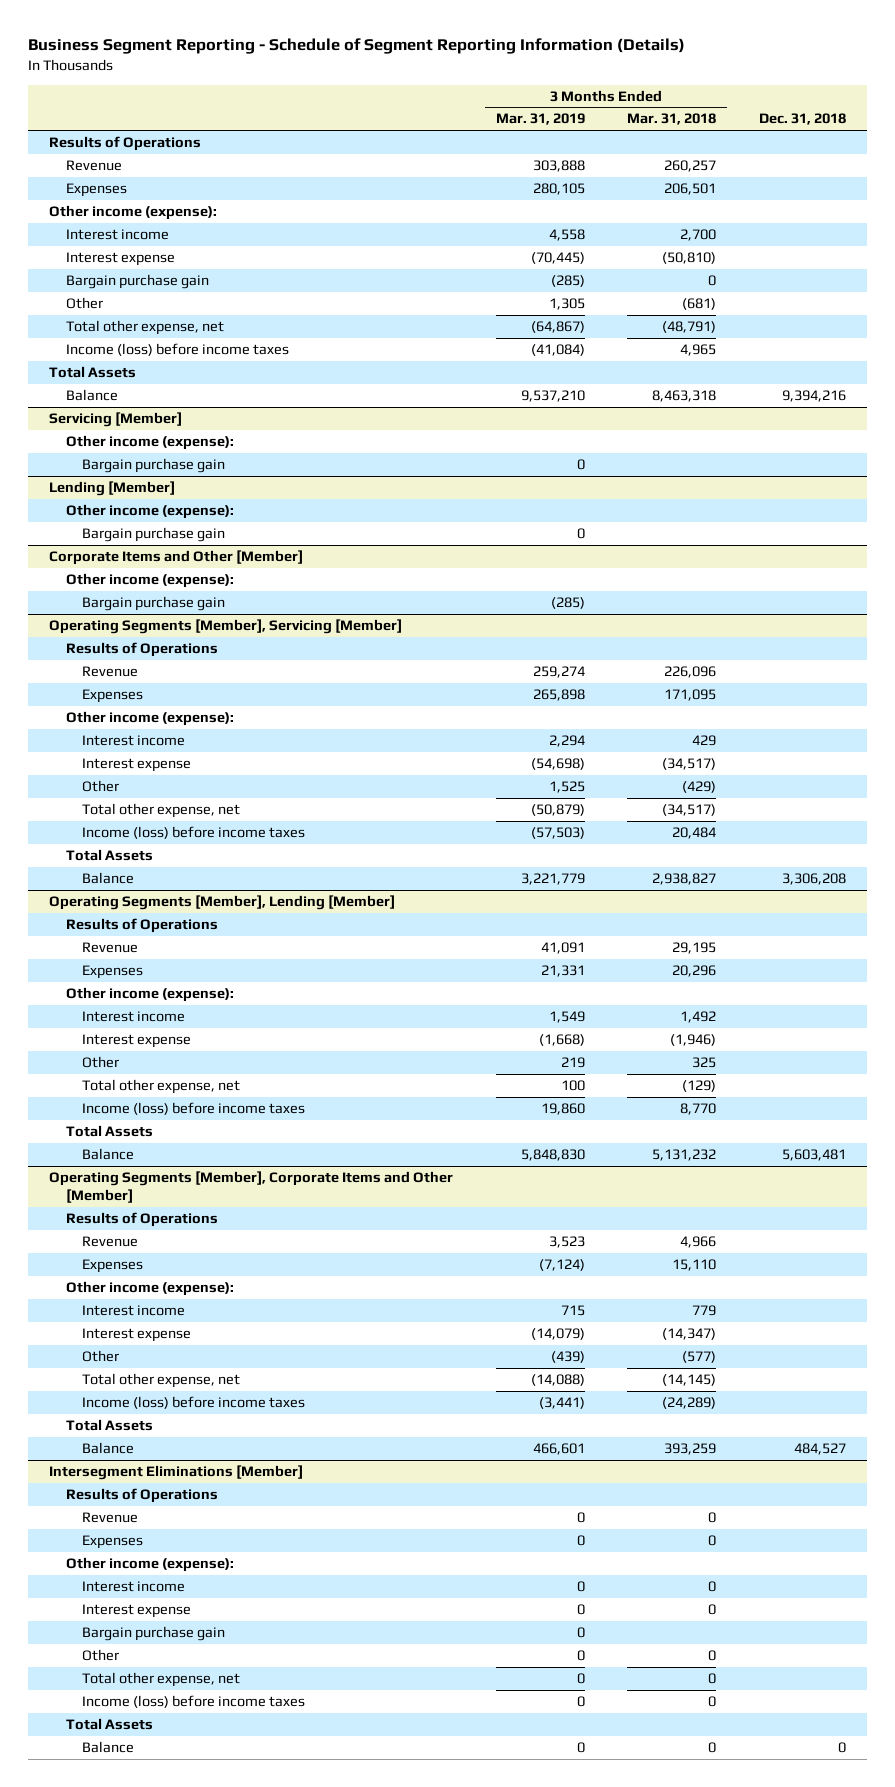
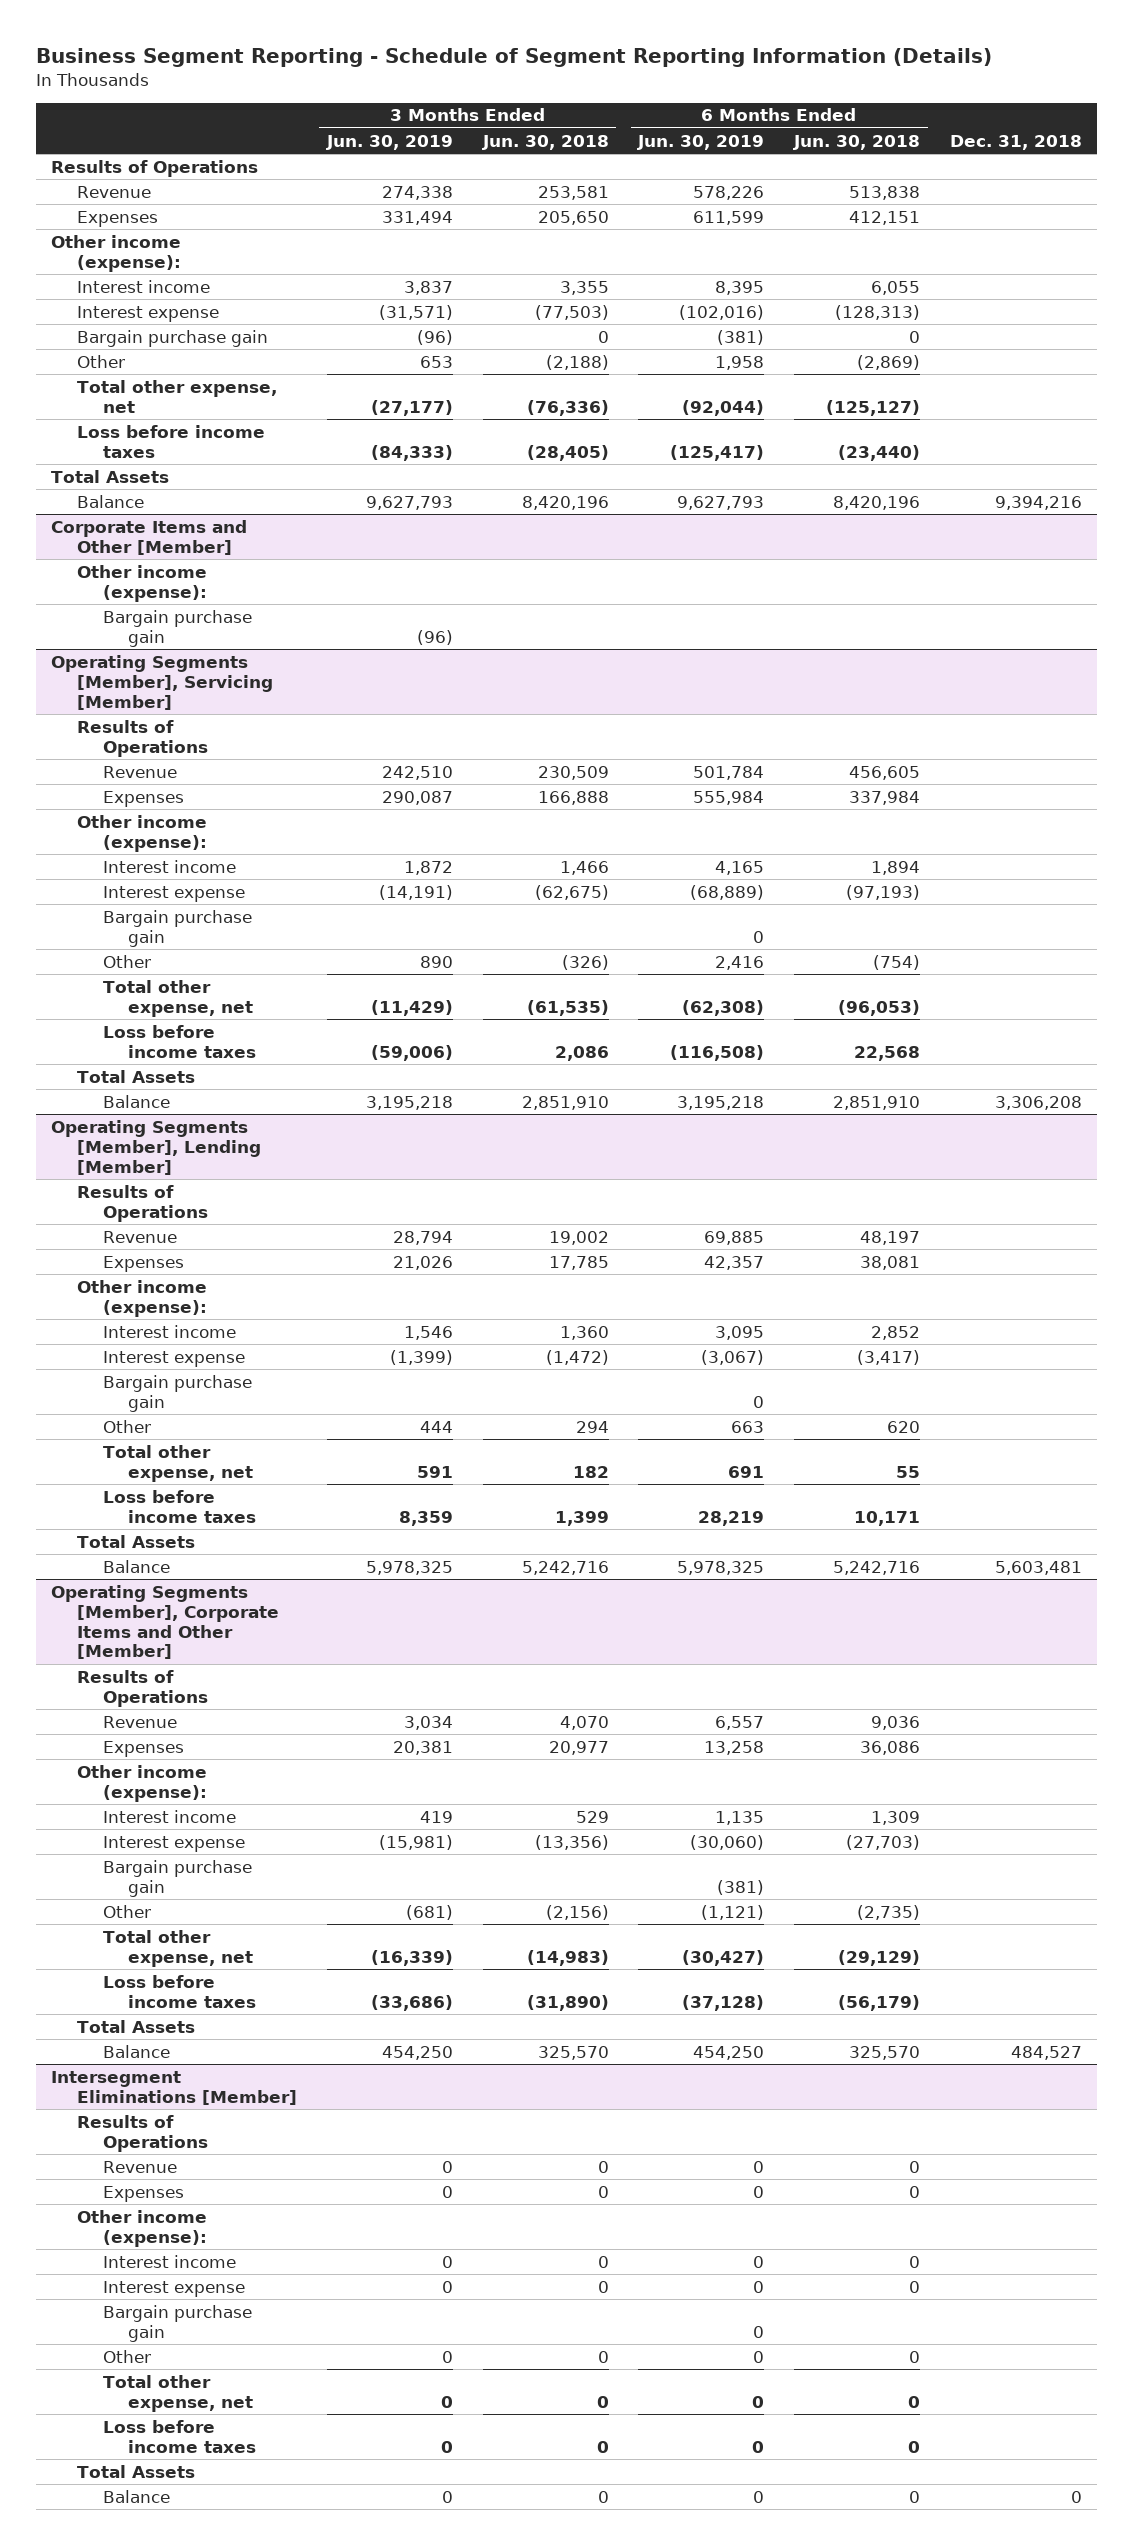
- | 3 Months Ended Mar. 31, 2019 | 3 Months Ended Mar. 31, 2018 | Dec. 31, 2018
+ | 3 Months Ended Jun. 30, 2019 | 3 Months Ended Jun. 30, 2018 | 6 Months Ended Jun. 30, 2019 | 6 Months Ended Jun. 30, 2018 | Dec. 31, 2018
- Income (loss) before income taxes | (41,084) | 4,965 |
+ Loss before income taxes | (84,333) | (28,405) | (125,417) | (23,440) |
- Servicing [Member]
- Other income (expense):
- Bargain purchase gain | 0 | |
- Lending [Member]
- Other income (expense):
- Bargain purchase gain | 0 | |
@ Operating Segments [Member], Servicing [Member]
+ Bargain purchase gain | | | 0 | |
- Income (loss) before income taxes | (57,503) | 20,484 |
+ Loss before income taxes | (59,006) | 2,086 | (116,508) | 22,568 |
@ Operating Segments [Member], Lending [Member]
+ Bargain purchase gain | | | 0 | |
- Income (loss) before income taxes | 19,860 | 8,770 |
+ Loss before income taxes | 8,359 | 1,399 | 28,219 | 10,171 |
@ Operating Segments [Member], Corporate Items and Other [Member]
+ Bargain purchase gain | | | (381) | |
- Income (loss) before income taxes | (3,441) | (24,289) |
+ Loss before income taxes | (33,686) | (31,890) | (37,128) | (56,179) |
@ Intersegment Eliminations [Member]
- Income (loss) before income taxes | 0 | 0 |
+ Loss before income taxes | 0 | 0 | 0 | 0 |

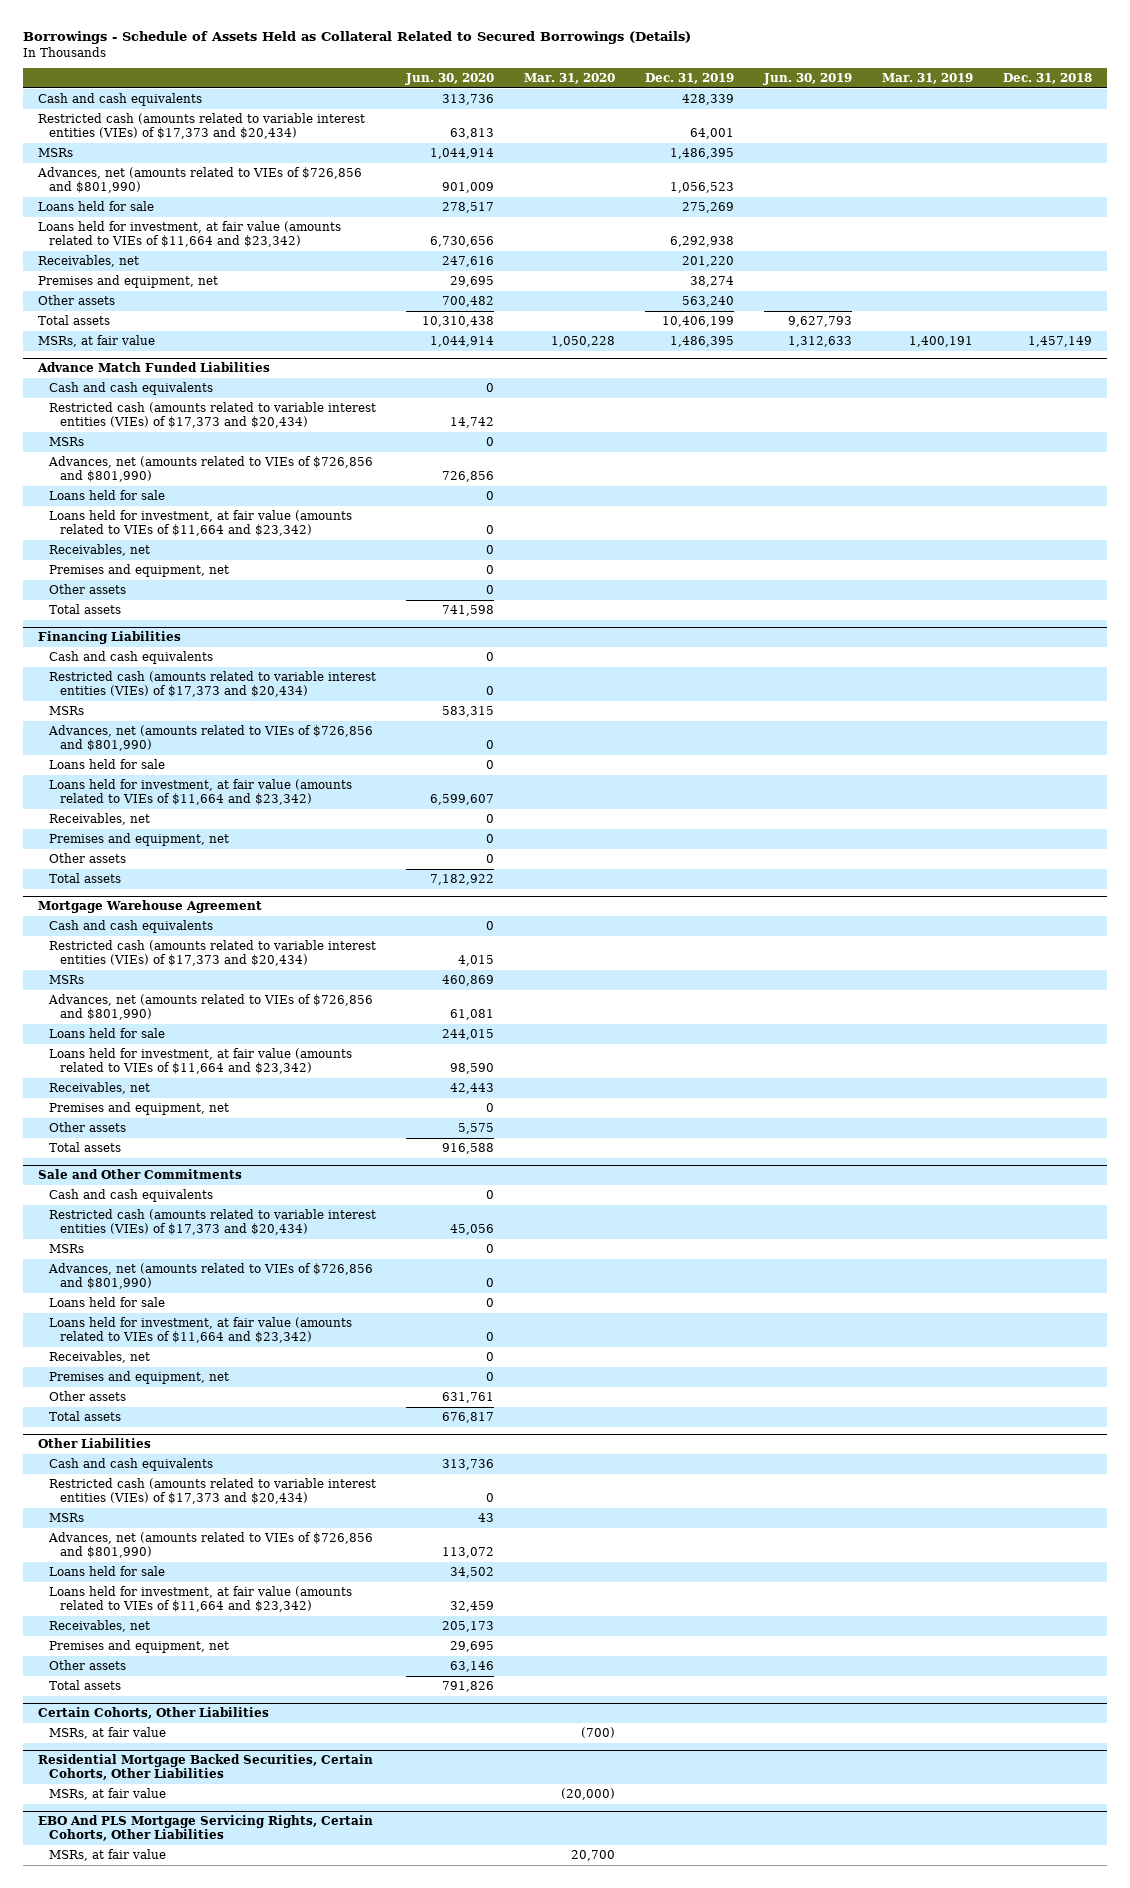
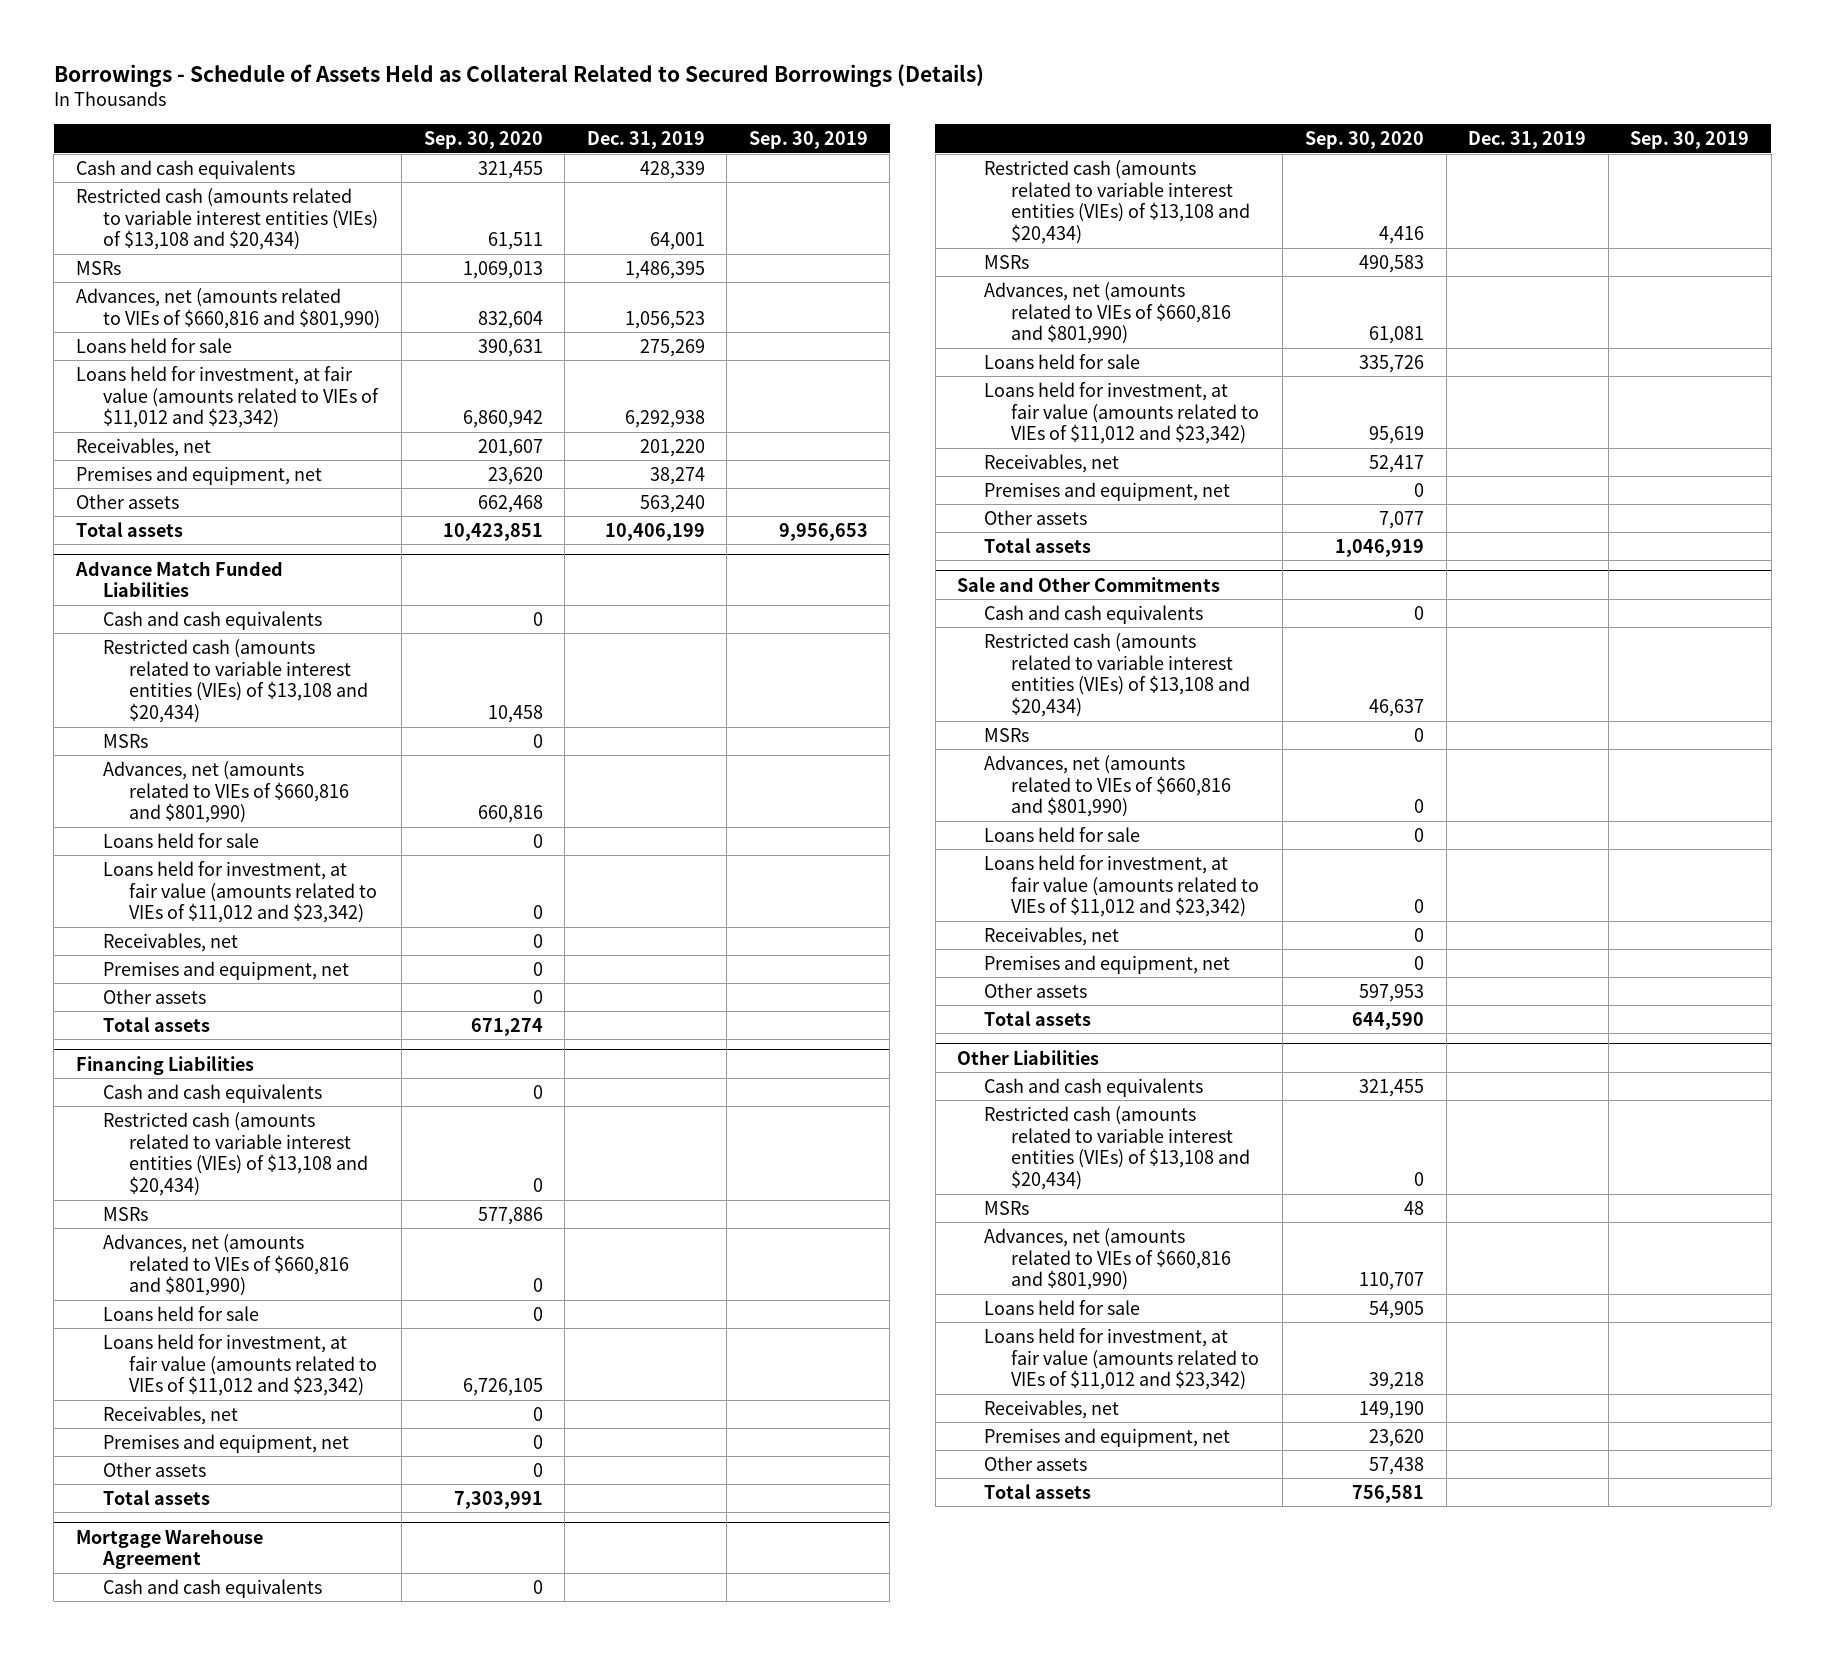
- | Jun. 30, 2020 | Mar. 31, 2020 | Dec. 31, 2019 | Jun. 30, 2019 | Mar. 31, 2019 | Dec. 31, 2018
+ | Sep. 30, 2020 | Dec. 31, 2019 | Sep. 30, 2019
- Restricted cash (amounts related to variable interest entities (VIEs) of $17,373 and $20,434) | 63,813 | | 64,001 | | |
+ Restricted cash (amounts related to variable interest entities (VIEs) of $13,108 and $20,434) | 61,511 | 64,001 |
- Advances, net (amounts related to VIEs of $726,856 and $801,990) | 901,009 | | 1,056,523 | | |
+ Advances, net (amounts related to VIEs of $660,816 and $801,990) | 832,604 | 1,056,523 |
- Loans held for investment, at fair value (amounts related to VIEs of $11,664 and $23,342) | 6,730,656 | | 6,292,938 | | |
+ Loans held for investment, at fair value (amounts related to VIEs of $11,012 and $23,342) | 6,860,942 | 6,292,938 |
- MSRs, at fair value | 1,044,914 | 1,050,228 | 1,486,395 | 1,312,633 | 1,400,191 | 1,457,149
@ Advance Match Funded Liabilities
- Restricted cash (amounts related to variable interest entities (VIEs) of $17,373 and $20,434) | 14,742 | | | | |
+ Restricted cash (amounts related to variable interest entities (VIEs) of $13,108 and $20,434) | 10,458 | |
- Advances, net (amounts related to VIEs of $726,856 and $801,990) | 726,856 | | | | |
+ Advances, net (amounts related to VIEs of $660,816 and $801,990) | 660,816 | |
- Loans held for investment, at fair value (amounts related to VIEs of $11,664 and $23,342) | 0 | | | | |
+ Loans held for investment, at fair value (amounts related to VIEs of $11,012 and $23,342) | 0 | |
@ Financing Liabilities
- Restricted cash (amounts related to variable interest entities (VIEs) of $17,373 and $20,434) | 0 | | | | |
+ Restricted cash (amounts related to variable interest entities (VIEs) of $13,108 and $20,434) | 0 | |
- Advances, net (amounts related to VIEs of $726,856 and $801,990) | 0 | | | | |
+ Advances, net (amounts related to VIEs of $660,816 and $801,990) | 0 | |
- Loans held for investment, at fair value (amounts related to VIEs of $11,664 and $23,342) | 6,599,607 | | | | |
+ Loans held for investment, at fair value (amounts related to VIEs of $11,012 and $23,342) | 6,726,105 | |
@ Mortgage Warehouse Agreement
- Restricted cash (amounts related to variable interest entities (VIEs) of $17,373 and $20,434) | 4,015 | | | | |
+ Restricted cash (amounts related to variable interest entities (VIEs) of $13,108 and $20,434) | 4,416 | |
- Advances, net (amounts related to VIEs of $726,856 and $801,990) | 61,081 | | | | |
+ Advances, net (amounts related to VIEs of $660,816 and $801,990) | 61,081 | |
- Loans held for investment, at fair value (amounts related to VIEs of $11,664 and $23,342) | 98,590 | | | | |
+ Loans held for investment, at fair value (amounts related to VIEs of $11,012 and $23,342) | 95,619 | |
@ Sale and Other Commitments
- Restricted cash (amounts related to variable interest entities (VIEs) of $17,373 and $20,434) | 45,056 | | | | |
+ Restricted cash (amounts related to variable interest entities (VIEs) of $13,108 and $20,434) | 46,637 | |
- Advances, net (amounts related to VIEs of $726,856 and $801,990) | 0 | | | | |
+ Advances, net (amounts related to VIEs of $660,816 and $801,990) | 0 | |
- Loans held for investment, at fair value (amounts related to VIEs of $11,664 and $23,342) | 0 | | | | |
+ Loans held for investment, at fair value (amounts related to VIEs of $11,012 and $23,342) | 0 | |
@ Other Liabilities
- Restricted cash (amounts related to variable interest entities (VIEs) of $17,373 and $20,434) | 0 | | | | |
+ Restricted cash (amounts related to variable interest entities (VIEs) of $13,108 and $20,434) | 0 | |
- Advances, net (amounts related to VIEs of $726,856 and $801,990) | 113,072 | | | | |
+ Advances, net (amounts related to VIEs of $660,816 and $801,990) | 110,707 | |
- Loans held for investment, at fair value (amounts related to VIEs of $11,664 and $23,342) | 32,459 | | | | |
+ Loans held for investment, at fair value (amounts related to VIEs of $11,012 and $23,342) | 39,218 | |
- Certain Cohorts, Other Liabilities
- MSRs, at fair value | | (700) | | | |
- Residential Mortgage Backed Securities, Certain Cohorts, Other Liabilities
- MSRs, at fair value | | (20,000) | | | |
- EBO And PLS Mortgage Servicing Rights, Certain Cohorts, Other Liabilities
- MSRs, at fair value | | 20,700 | | | |

